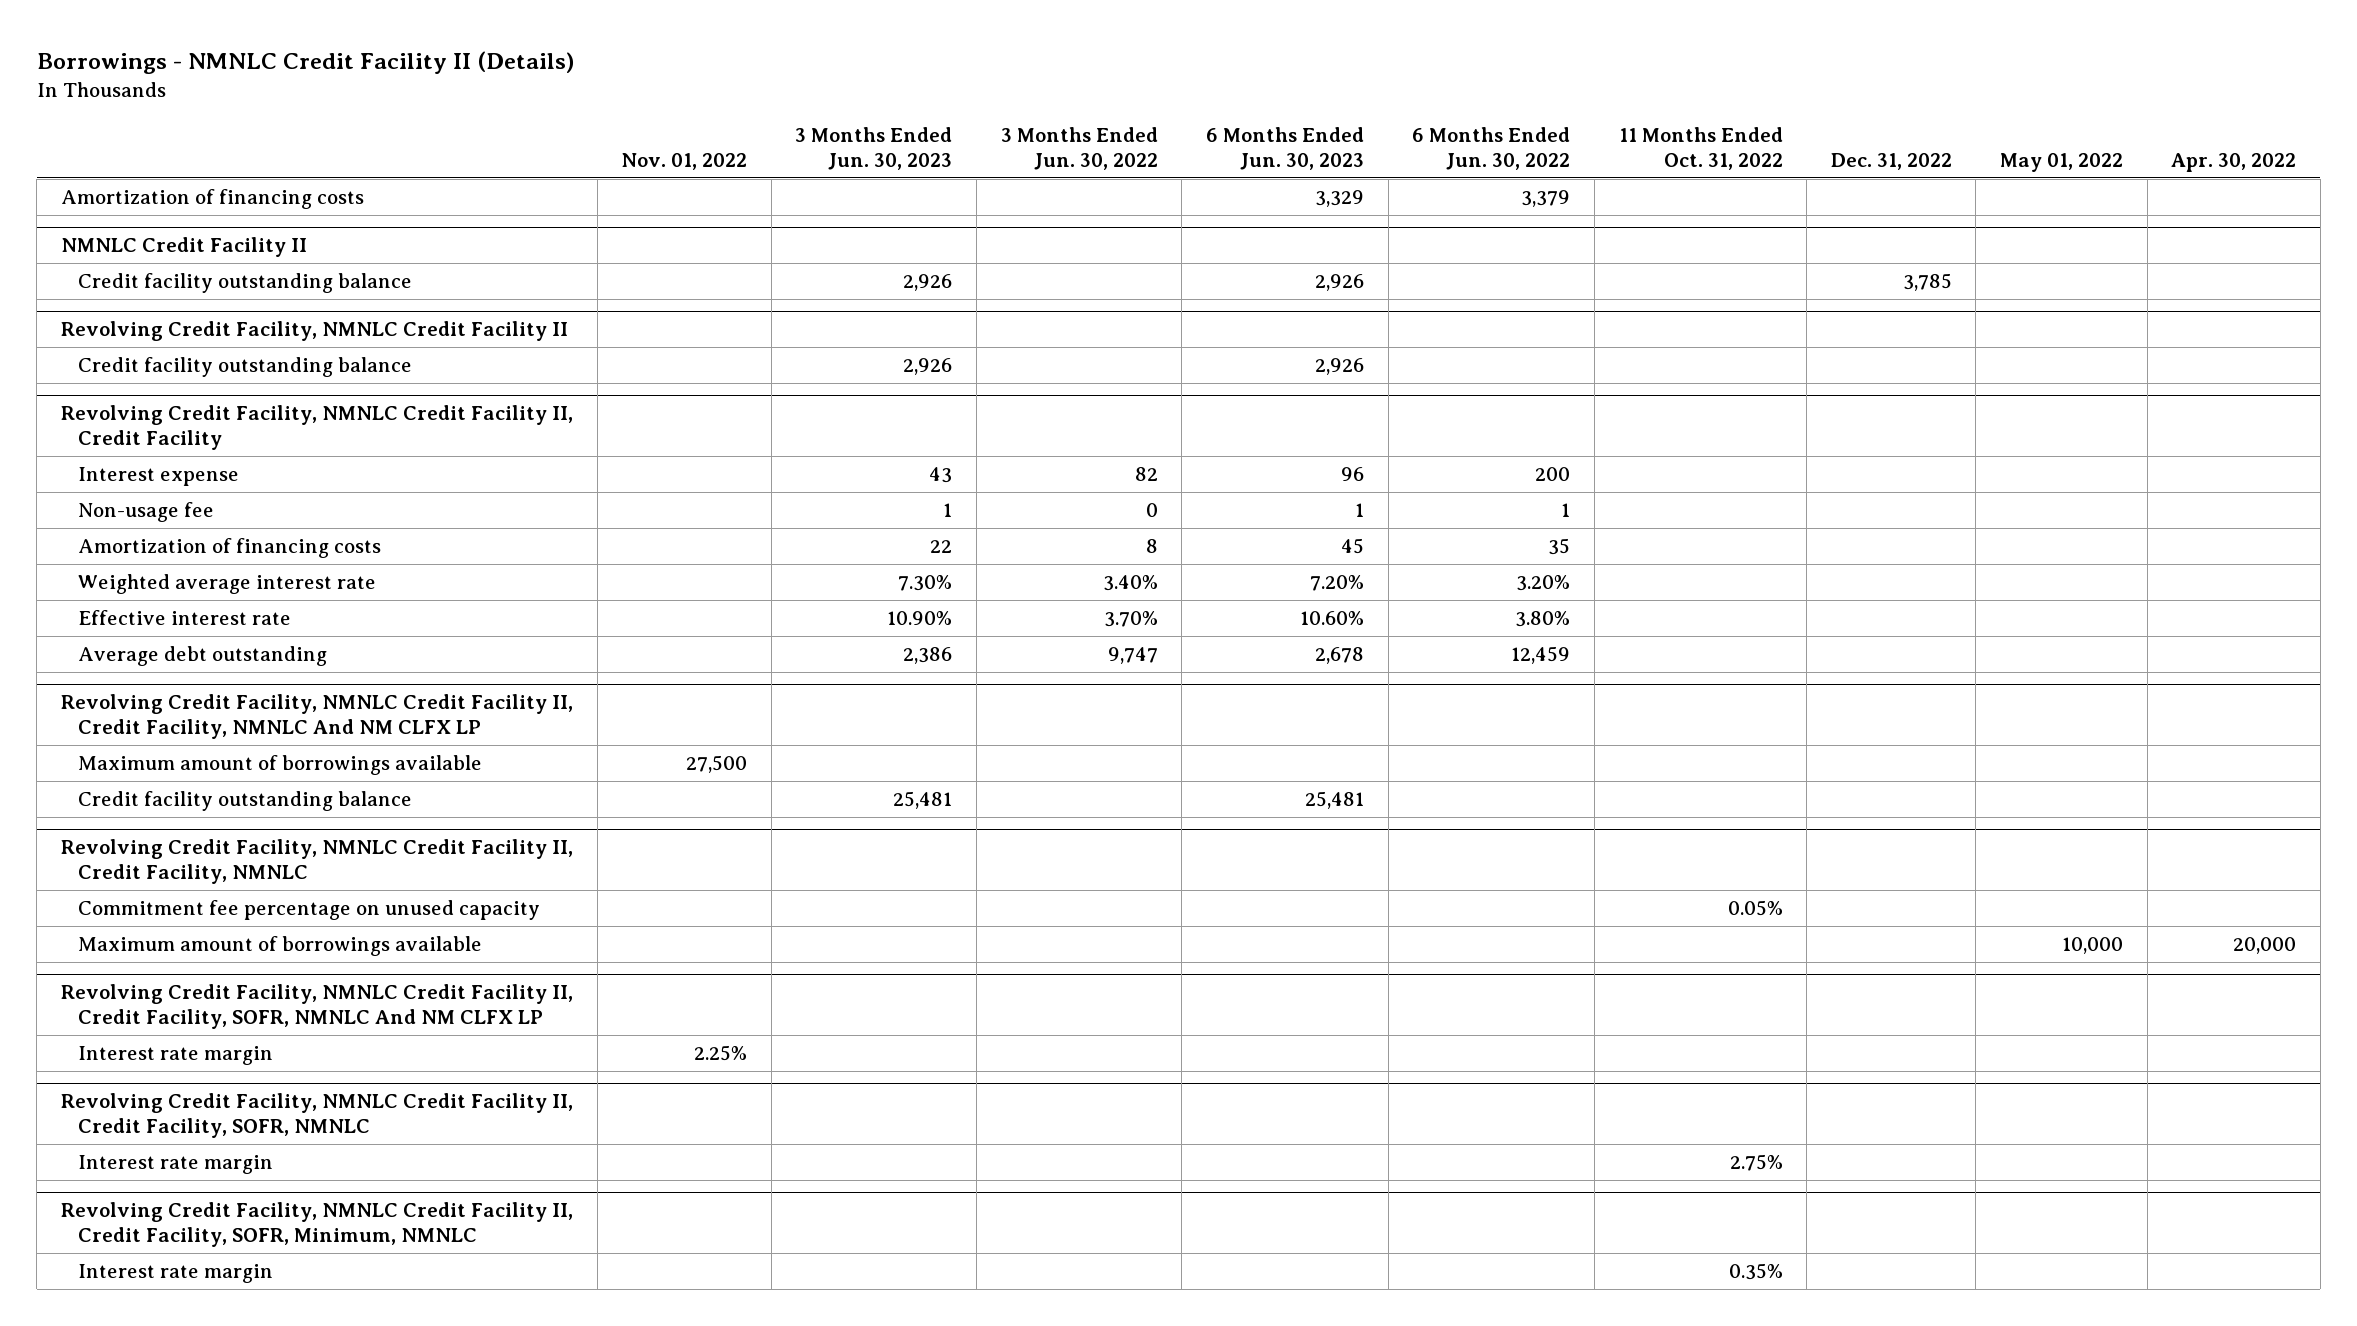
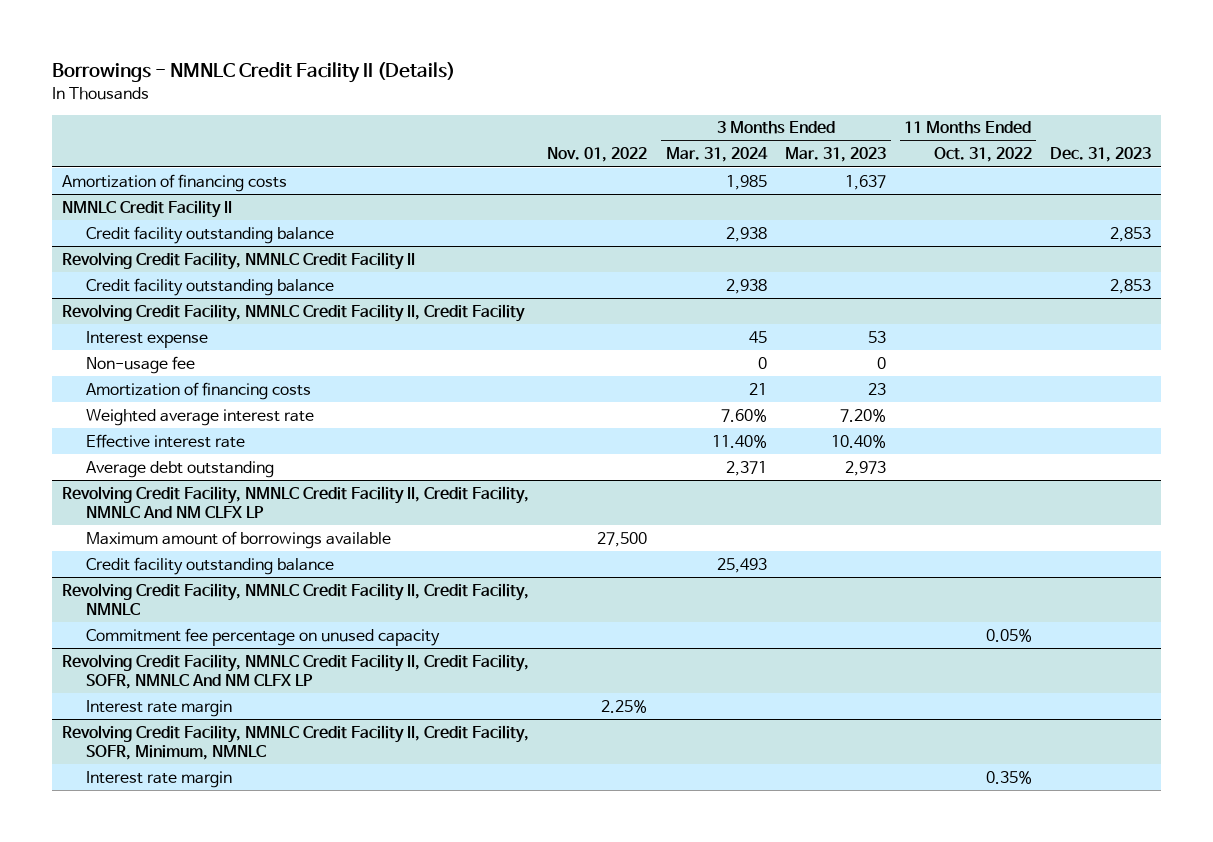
- | Nov. 01, 2022 | 3 Months Ended Jun. 30, 2023 | 3 Months Ended Jun. 30, 2022 | 6 Months Ended Jun. 30, 2023 | 6 Months Ended Jun. 30, 2022 | 11 Months Ended Oct. 31, 2022 | Dec. 31, 2022 | May 01, 2022 | Apr. 30, 2022
+ | Nov. 01, 2022 | 3 Months Ended Mar. 31, 2024 | 3 Months Ended Mar. 31, 2023 | 11 Months Ended Oct. 31, 2022 | Dec. 31, 2023
@ Revolving Credit Facility, NMNLC Credit Facility II, Credit Facility, NMNLC
- Maximum amount of borrowings available | | | | | | | | 10,000 | 20,000
- Revolving Credit Facility, NMNLC Credit Facility II, Credit Facility, SOFR, NMNLC
- Interest rate margin | | | | | | 2.75% | | |

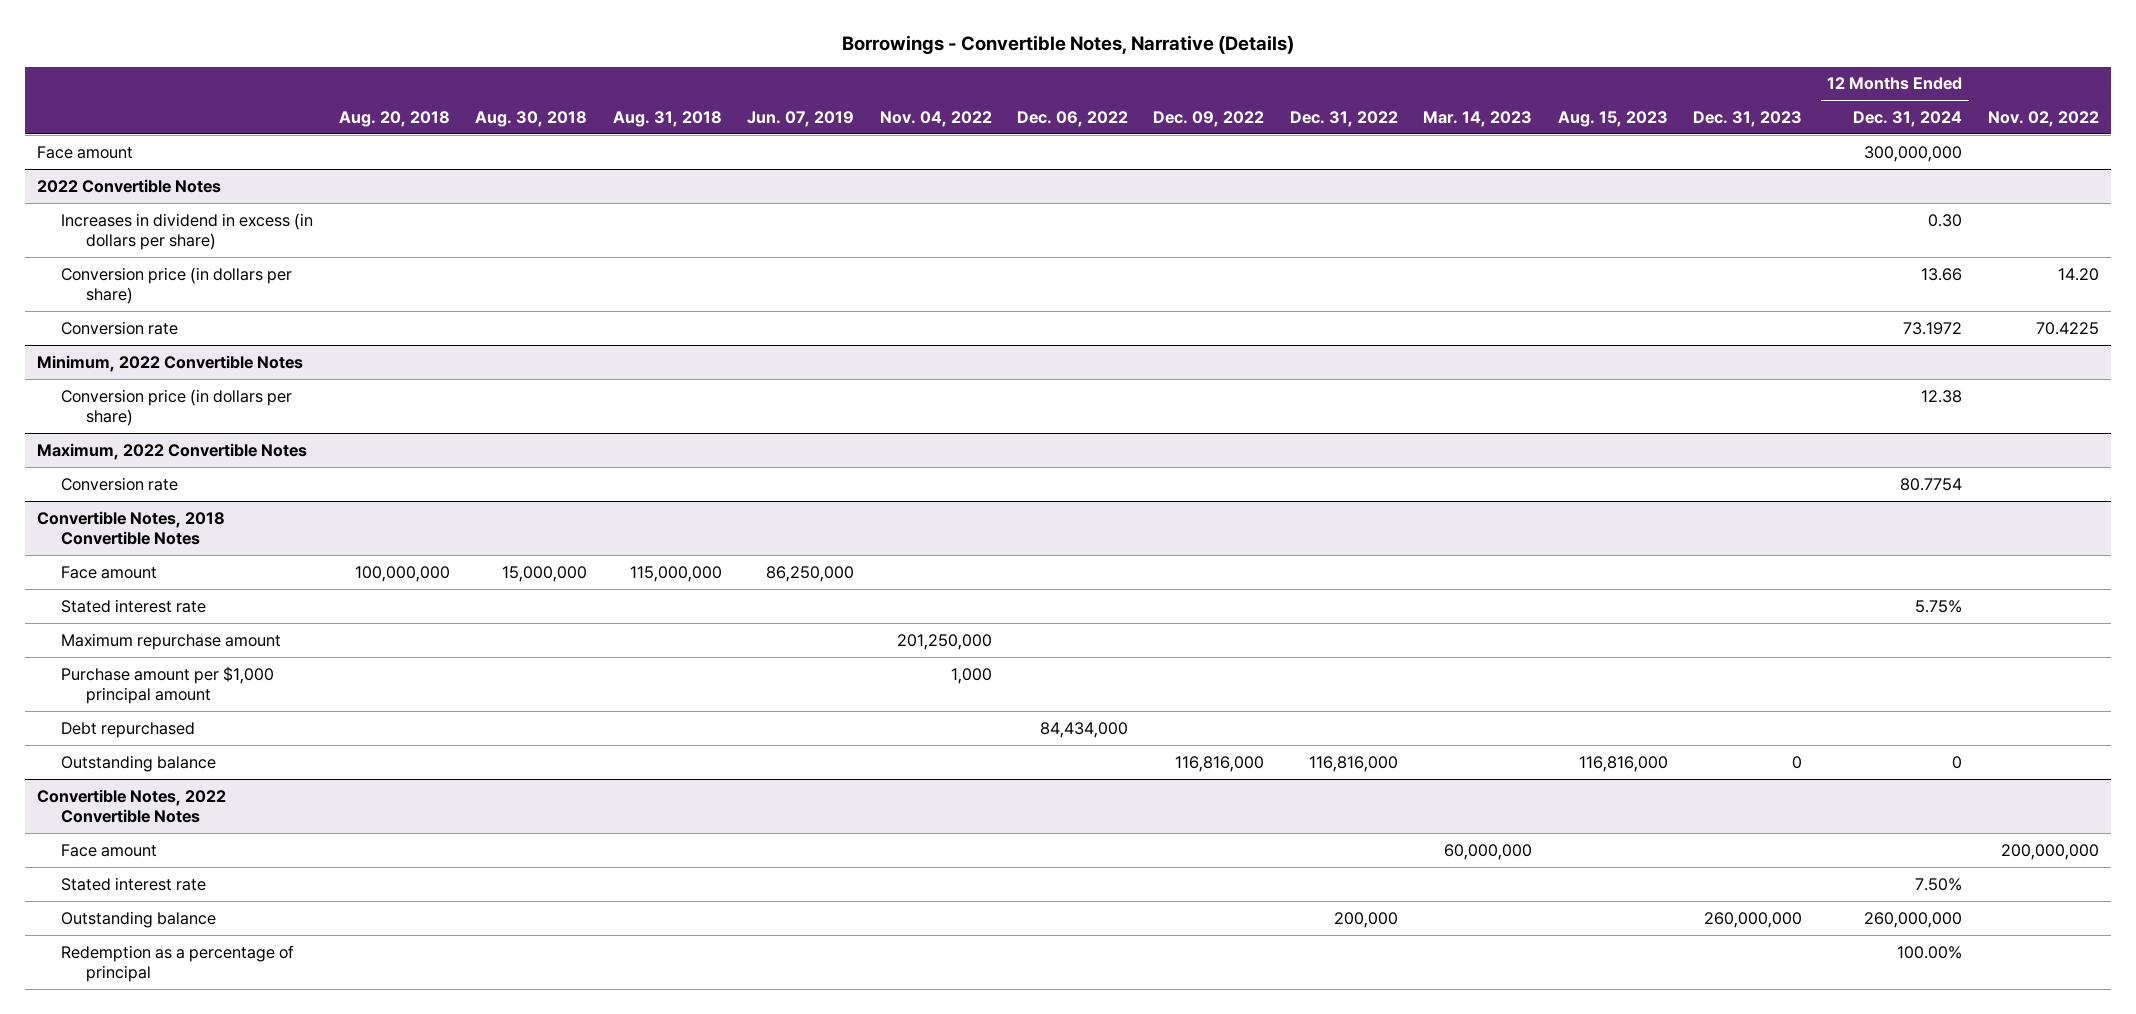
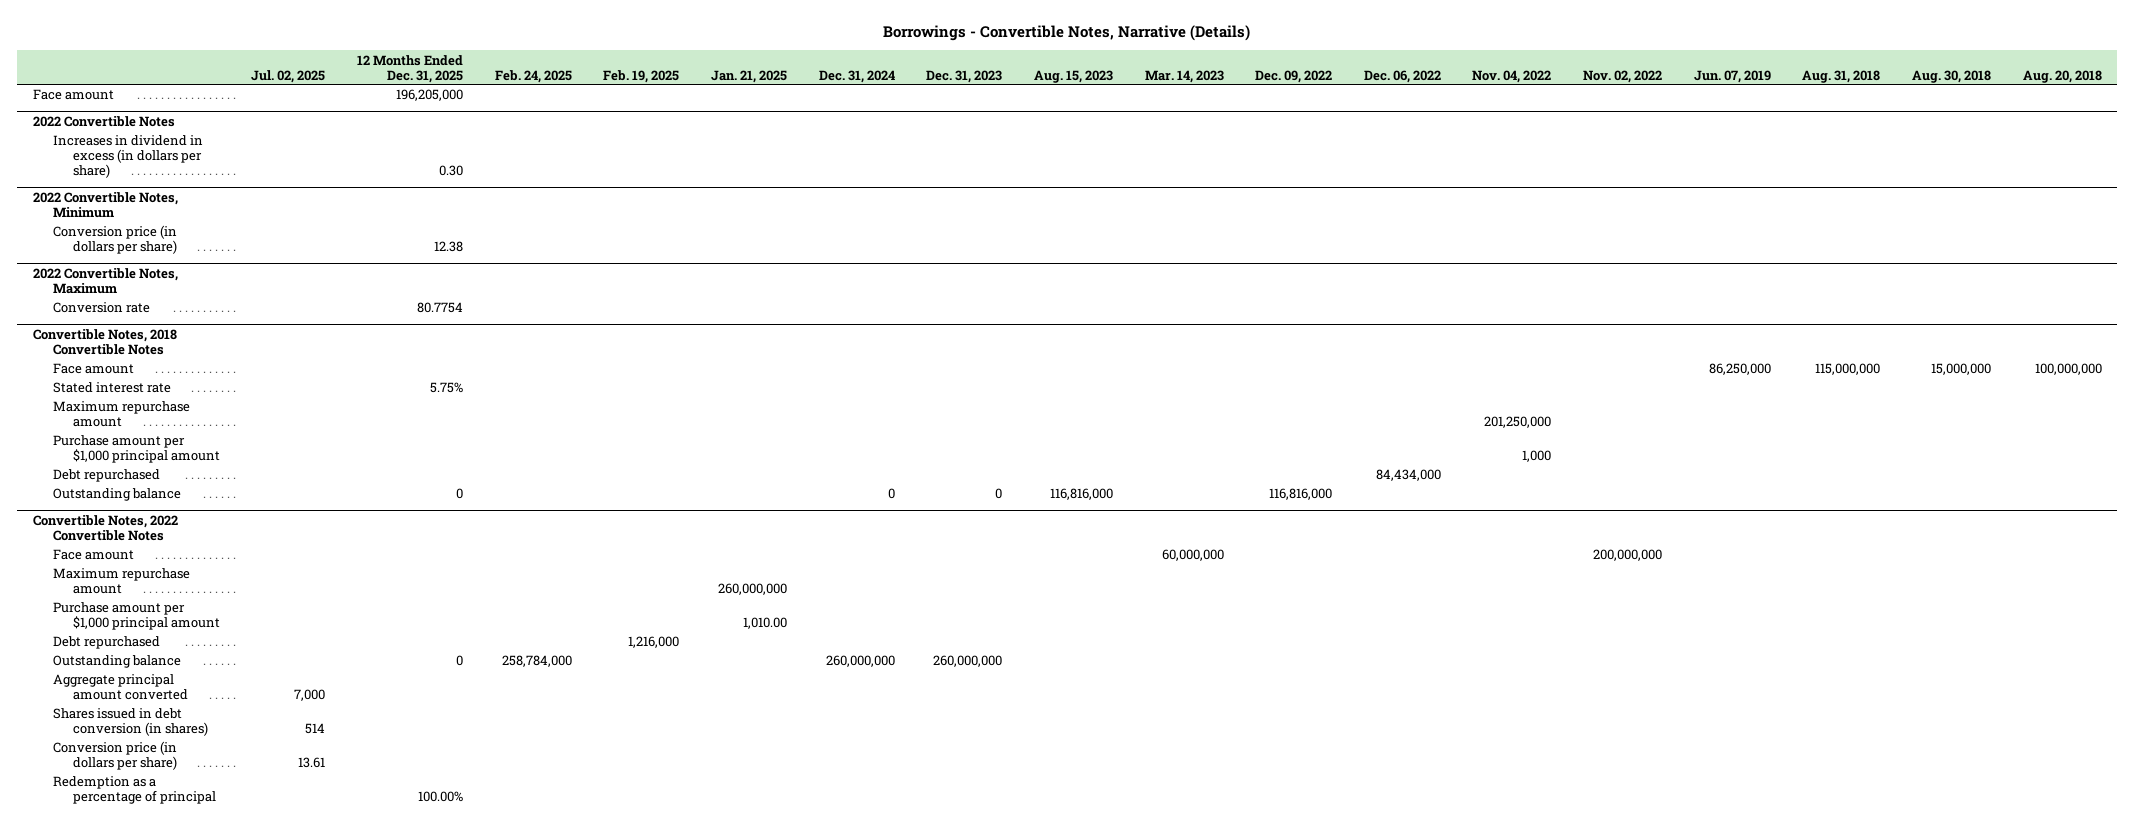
- | Aug. 20, 2018 | Aug. 30, 2018 | Aug. 31, 2018 | Jun. 07, 2019 | Nov. 04, 2022 | Dec. 06, 2022 | Dec. 09, 2022 | Dec. 31, 2022 | Mar. 14, 2023 | Aug. 15, 2023 | Dec. 31, 2023 | 12 Months Ended Dec. 31, 2024 | Nov. 02, 2022
+ | Jul. 02, 2025 | 12 Months Ended Dec. 31, 2025 | Feb. 24, 2025 | Feb. 19, 2025 | Jan. 21, 2025 | Dec. 31, 2024 | Dec. 31, 2023 | Aug. 15, 2023 | Mar. 14, 2023 | Dec. 09, 2022 | Dec. 06, 2022 | Nov. 04, 2022 | Nov. 02, 2022 | Jun. 07, 2019 | Aug. 31, 2018 | Aug. 30, 2018 | Aug. 20, 2018
@ 2022 Convertible Notes
- Conversion price (in dollars per share) | | | | | | | | | | | | 13.66 | 14.20
- Conversion rate | | | | | | | | | | | | 73.1972 | 70.4225
- Minimum, 2022 Convertible Notes
+ 2022 Convertible Notes, Minimum
- Maximum, 2022 Convertible Notes
+ 2022 Convertible Notes, Maximum
@ Convertible Notes, 2022 Convertible Notes
- Stated interest rate | | | | | | | | | | | | 7.50% |
+ Maximum repurchase amount | | | | | 260,000,000 | | | | | | | | | | | |
+ Purchase amount per $1,000 principal amount | | | | | 1,010.00 | | | | | | | | | | | |
+ Debt repurchased | | | | 1,216,000 | | | | | | | | | | | | |
+ Aggregate principal amount converted | 7,000 | | | | | | | | | | | | | | | |
+ Shares issued in debt conversion (in shares) | 514 | | | | | | | | | | | | | | | |
+ Conversion price (in dollars per share) | 13.61 | | | | | | | | | | | | | | | |

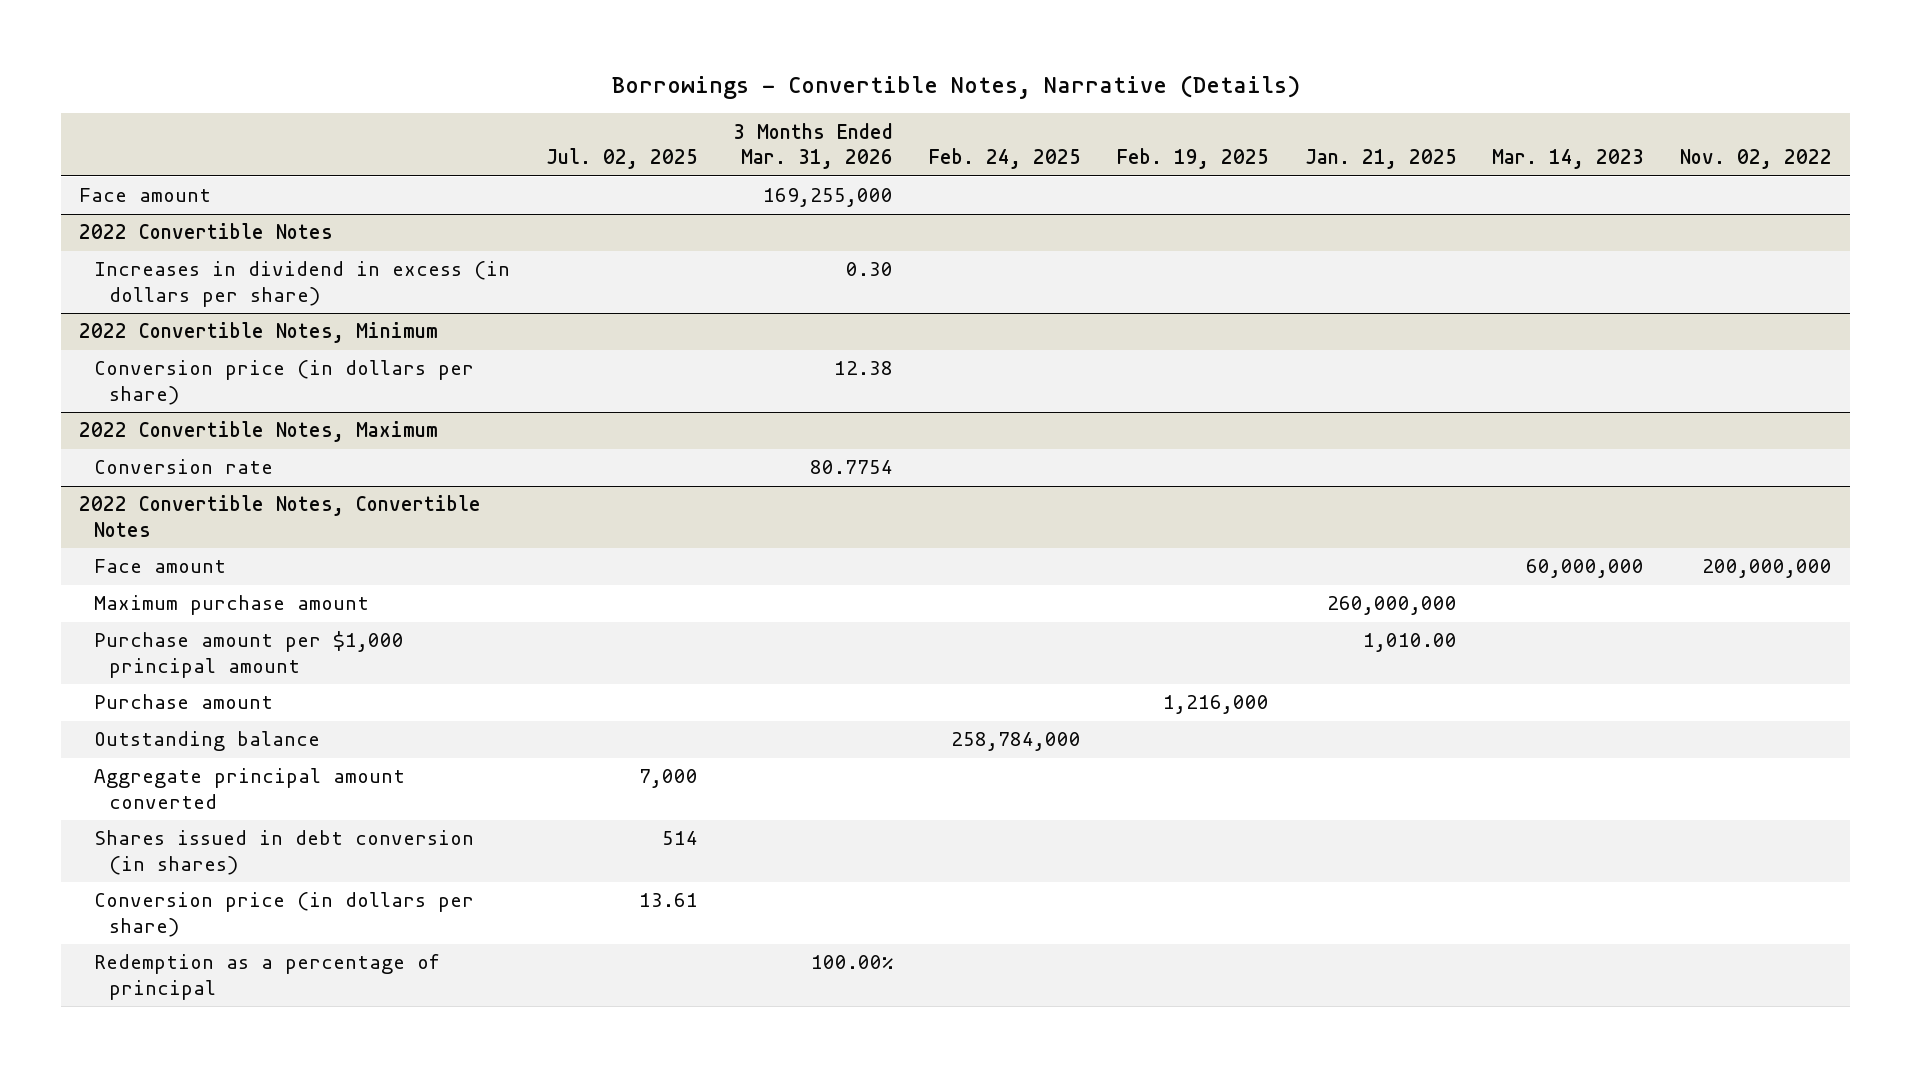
- | Jul. 02, 2025 | 12 Months Ended Dec. 31, 2025 | Feb. 24, 2025 | Feb. 19, 2025 | Jan. 21, 2025 | Dec. 31, 2024 | Dec. 31, 2023 | Aug. 15, 2023 | Mar. 14, 2023 | Dec. 09, 2022 | Dec. 06, 2022 | Nov. 04, 2022 | Nov. 02, 2022 | Jun. 07, 2019 | Aug. 31, 2018 | Aug. 30, 2018 | Aug. 20, 2018
+ | Jul. 02, 2025 | 3 Months Ended Mar. 31, 2026 | Feb. 24, 2025 | Feb. 19, 2025 | Jan. 21, 2025 | Mar. 14, 2023 | Nov. 02, 2022
- Convertible Notes, 2018 Convertible Notes
- Face amount | | | | | | | | | | | | | | 86,250,000 | 115,000,000 | 15,000,000 | 100,000,000
- Stated interest rate | | 5.75% | | | | | | | | | | | | | | |
- Maximum repurchase amount | | | | | | | | | | | | 201,250,000 | | | | |
- Purchase amount per $1,000 principal amount | | | | | | | | | | | | 1,000 | | | | |
- Debt repurchased | | | | | | | | | | | 84,434,000 | | | | | |
- Outstanding balance | | 0 | | | | 0 | 0 | 116,816,000 | | 116,816,000 | | | | | | |
- Convertible Notes, 2022 Convertible Notes
+ 2022 Convertible Notes, Convertible Notes
- Maximum repurchase amount | | | | | 260,000,000 | | | | | | | | | | | |
+ Maximum purchase amount | | | | | 260,000,000 | |
- Debt repurchased | | | | 1,216,000 | | | | | | | | | | | | |
+ Purchase amount | | | | 1,216,000 | | |

